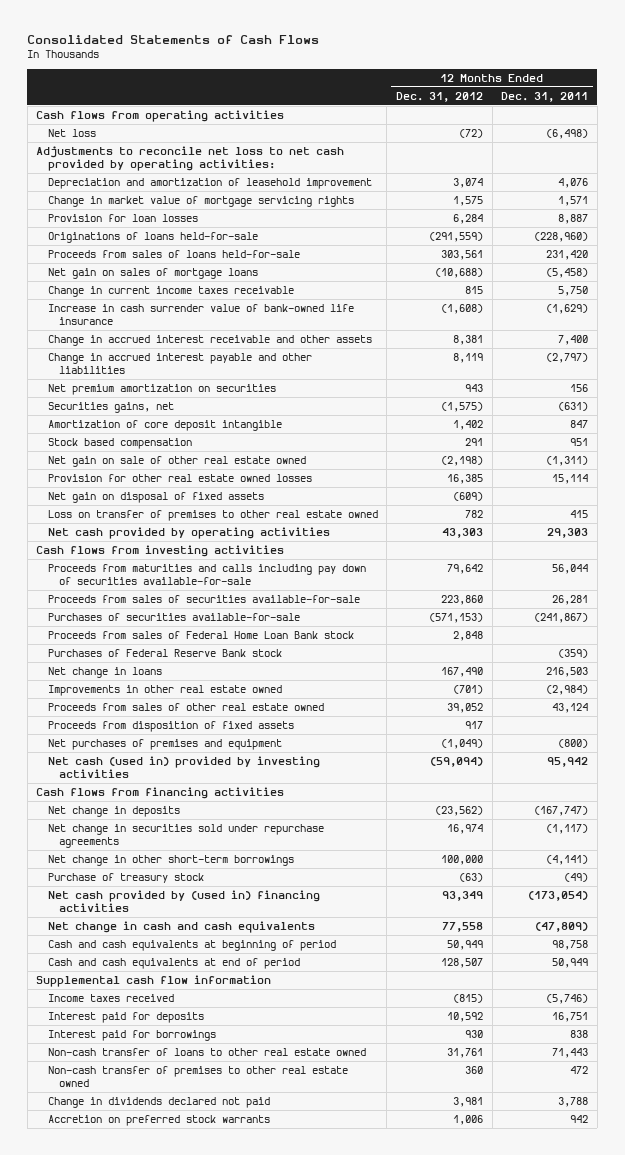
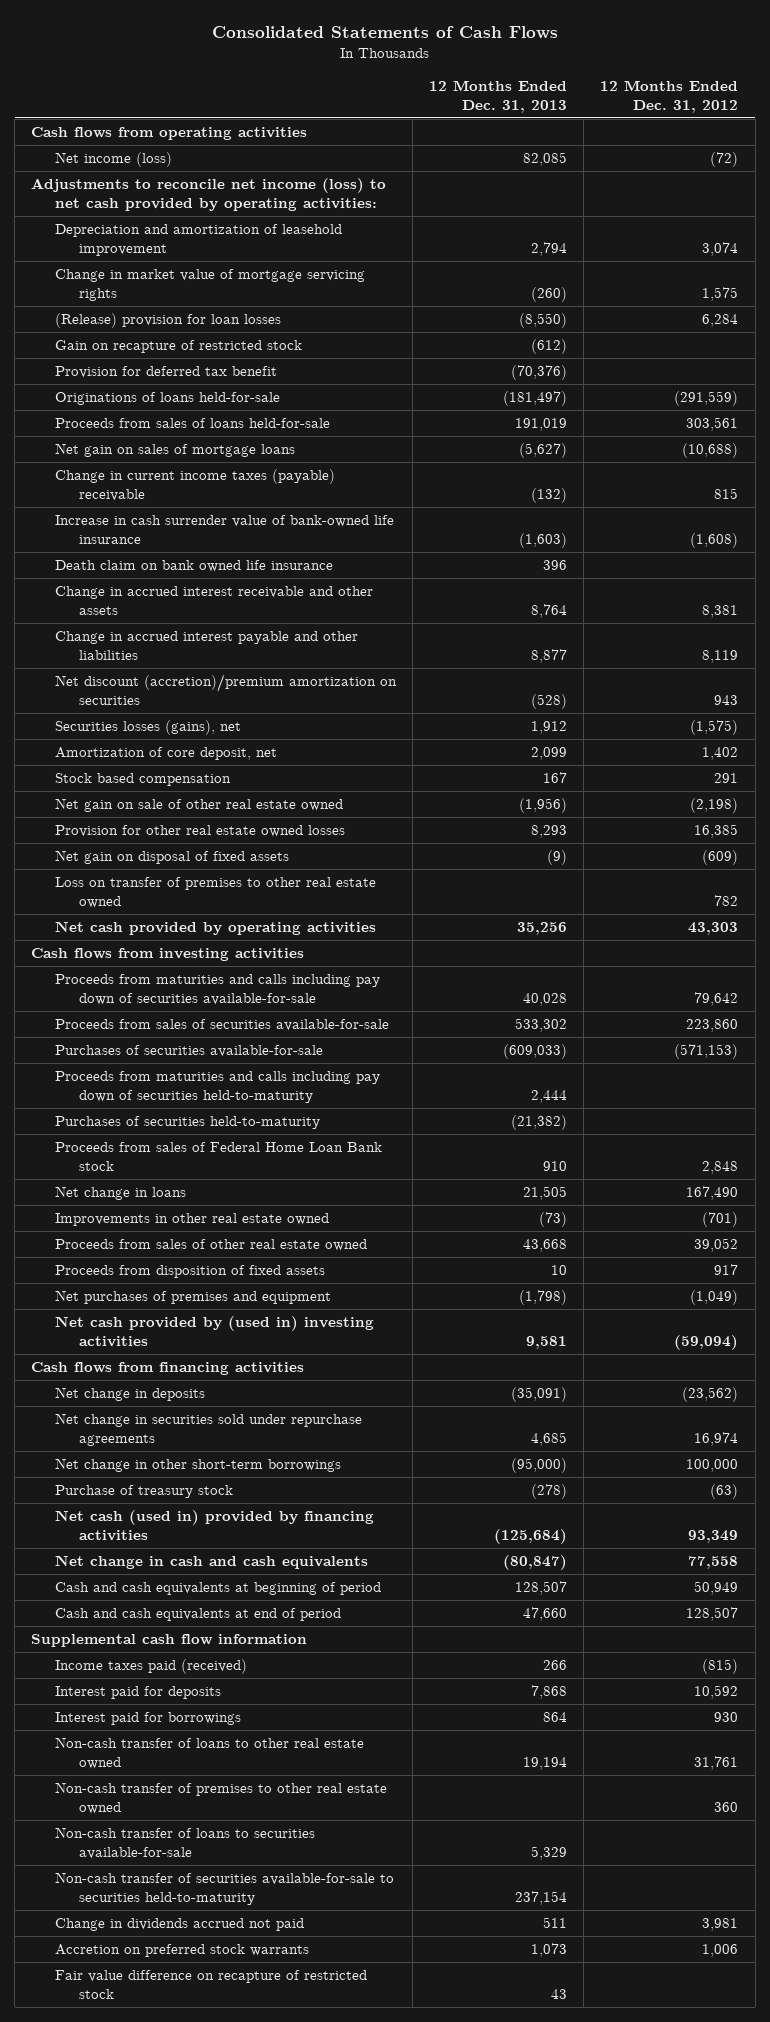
- | 12 Months Ended Dec. 31, 2012 | 12 Months Ended Dec. 31, 2011
+ | 12 Months Ended Dec. 31, 2013 | 12 Months Ended Dec. 31, 2012
- Net loss | (72) | (6,498)
- Adjustments to reconcile net loss to net cash provided by operating activities:
+ Net income (loss) | 82,085 | (72)
+ Adjustments to reconcile net income (loss) to net cash provided by operating activities:
- Provision for loan losses | 6,284 | 8,887
+ (Release) provision for loan losses | (8,550) | 6,284
+ Gain on recapture of restricted stock | (612) |
+ Provision for deferred tax benefit | (70,376) |
- Change in current income taxes receivable | 815 | 5,750
+ Change in current income taxes (payable) receivable | (132) | 815
+ Death claim on bank owned life insurance | 396 |
- Net premium amortization on securities | 943 | 156
- Securities gains, net | (1,575) | (631)
- Amortization of core deposit intangible | 1,402 | 847
+ Net discount (accretion)/premium amortization on securities | (528) | 943
+ Securities losses (gains), net | 1,912 | (1,575)
+ Amortization of core deposit, net | 2,099 | 1,402
+ Proceeds from maturities and calls including pay down of securities held-to-maturity | 2,444 |
+ Purchases of securities held-to-maturity | (21,382) |
- Purchases of Federal Reserve Bank stock | | (359)
- Net cash (used in) provided by investing activities | (59,094) | 95,942
+ Net cash provided by (used in) investing activities | 9,581 | (59,094)
- Net cash provided by (used in) financing activities | 93,349 | (173,054)
+ Net cash (used in) provided by financing activities | (125,684) | 93,349
- Income taxes received | (815) | (5,746)
+ Income taxes paid (received) | 266 | (815)
- Change in dividends declared not paid | 3,981 | 3,788
+ Non-cash transfer of loans to securities available-for-sale | 5,329 |
+ Non-cash transfer of securities available-for-sale to securities held-to-maturity | 237,154 |
+ Change in dividends accrued not paid | 511 | 3,981
+ Fair value difference on recapture of restricted stock | 43 |

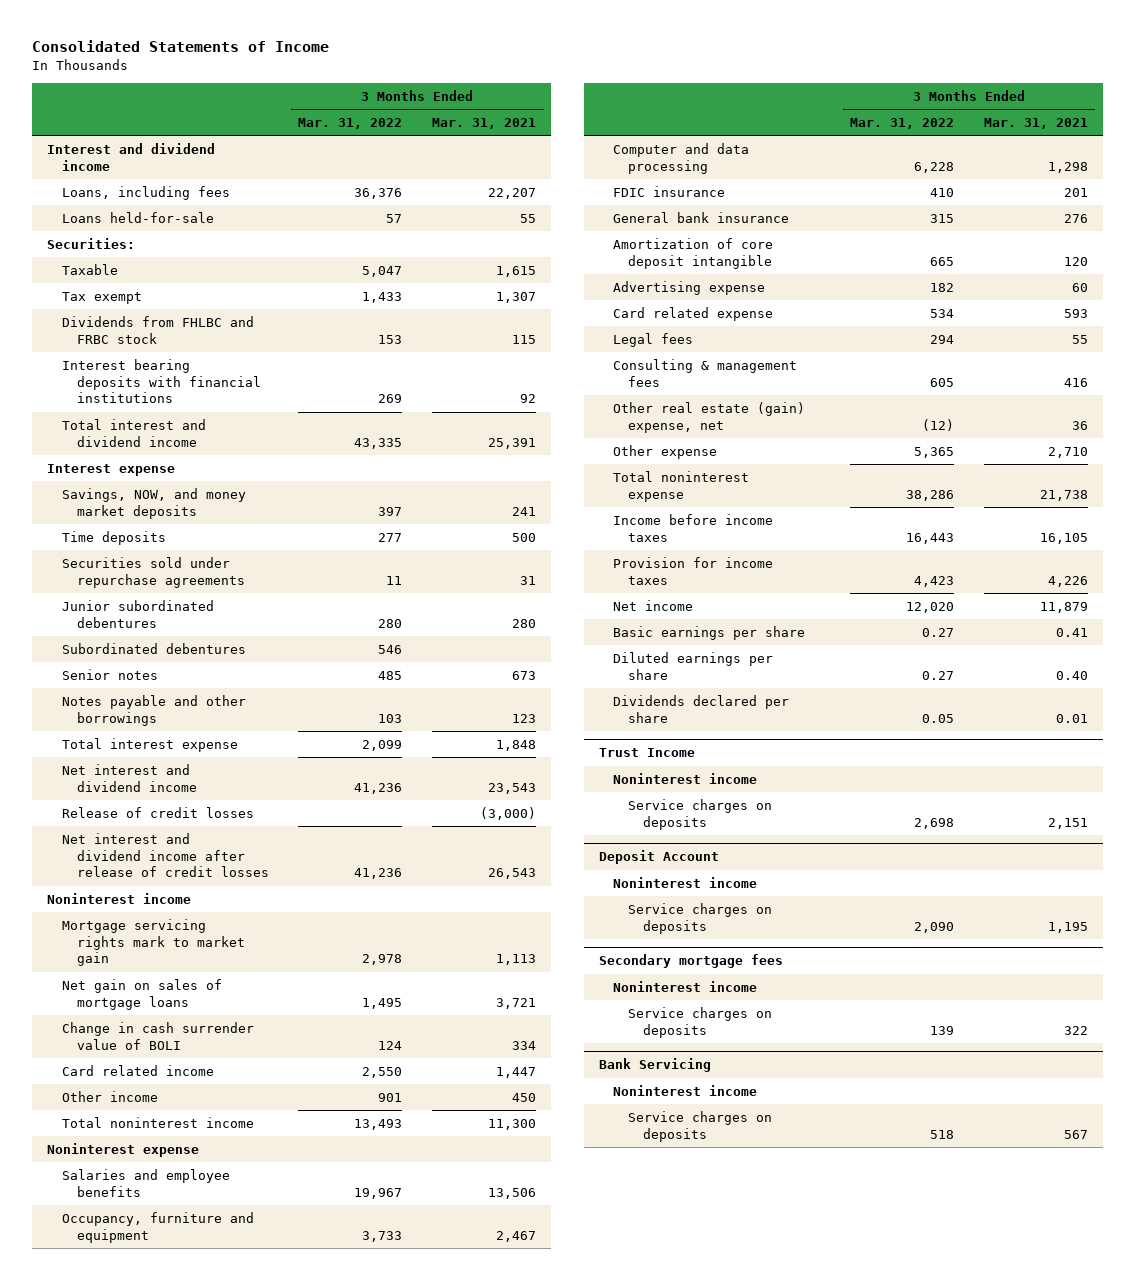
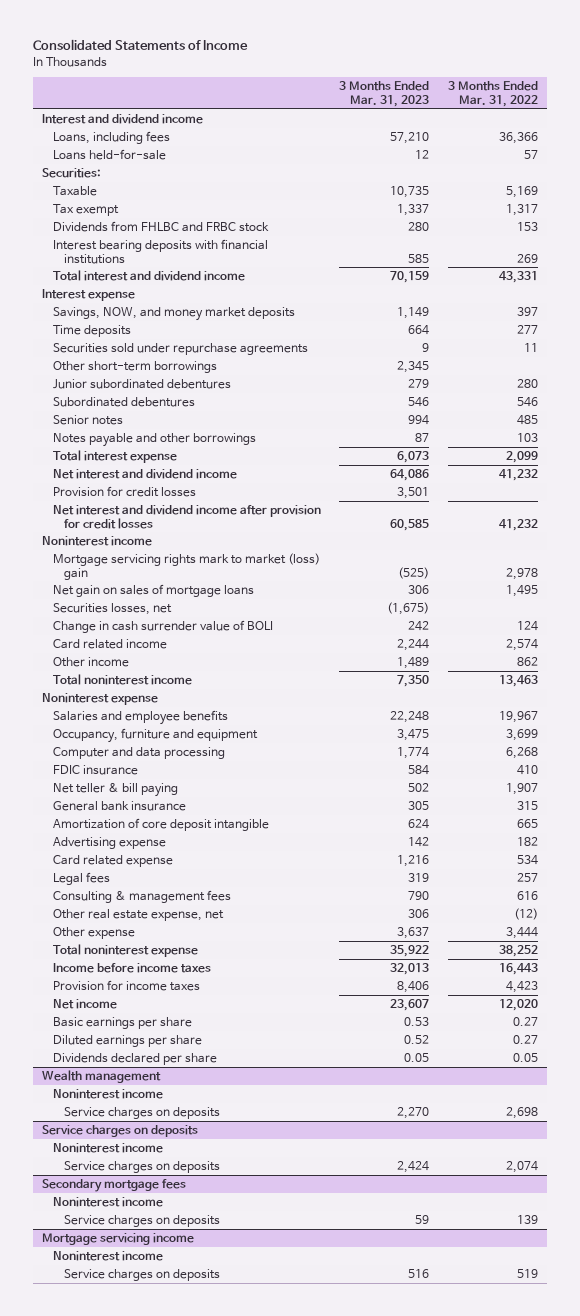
- | 3 Months Ended Mar. 31, 2022 | 3 Months Ended Mar. 31, 2021
+ | 3 Months Ended Mar. 31, 2023 | 3 Months Ended Mar. 31, 2022
- Loans, including fees | 36,376 | 22,207
+ Loans, including fees | 57,210 | 36,366
- Taxable | 5,047 | 1,615
- Tax exempt | 1,433 | 1,307
+ Taxable | 10,735 | 5,169
+ Tax exempt | 1,337 | 1,317
- Total interest and dividend income | 43,335 | 25,391
+ Total interest and dividend income | 70,159 | 43,331
+ Other short-term borrowings | 2,345 |
- Net interest and dividend income | 41,236 | 23,543
- Release of credit losses | | (3,000)
- Net interest and dividend income after release of credit losses | 41,236 | 26,543
+ Net interest and dividend income | 64,086 | 41,232
+ Provision for credit losses | 3,501 |
+ Net interest and dividend income after provision for credit losses | 60,585 | 41,232
- Mortgage servicing rights mark to market gain | 2,978 | 1,113
+ Mortgage servicing rights mark to market (loss) gain | (525) | 2,978
+ Securities losses, net | (1,675) |
- Card related income | 2,550 | 1,447
- Other income | 901 | 450
- Total noninterest income | 13,493 | 11,300
+ Card related income | 2,244 | 2,574
+ Other income | 1,489 | 862
+ Total noninterest income | 7,350 | 13,463
- Occupancy, furniture and equipment | 3,733 | 2,467
- Computer and data processing | 6,228 | 1,298
+ Occupancy, furniture and equipment | 3,475 | 3,699
+ Computer and data processing | 1,774 | 6,268
+ Net teller & bill paying | 502 | 1,907
- Legal fees | 294 | 55
- Consulting & management fees | 605 | 416
- Other real estate (gain) expense, net | (12) | 36
- Other expense | 5,365 | 2,710
- Total noninterest expense | 38,286 | 21,738
+ Legal fees | 319 | 257
+ Consulting & management fees | 790 | 616
+ Other real estate expense, net | 306 | (12)
+ Other expense | 3,637 | 3,444
+ Total noninterest expense | 35,922 | 38,252
- Trust Income
+ Wealth management
- Deposit Account
+ Service charges on deposits
- Service charges on deposits | 2,090 | 1,195
+ Service charges on deposits | 2,424 | 2,074
- Bank Servicing
+ Mortgage servicing income
- Service charges on deposits | 518 | 567
+ Service charges on deposits | 516 | 519

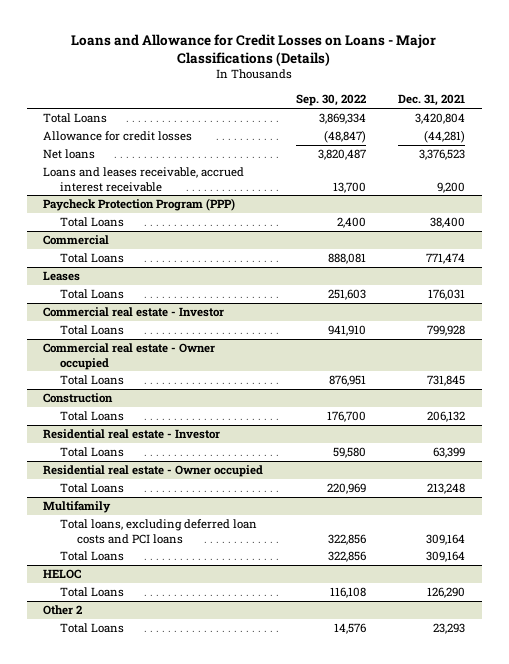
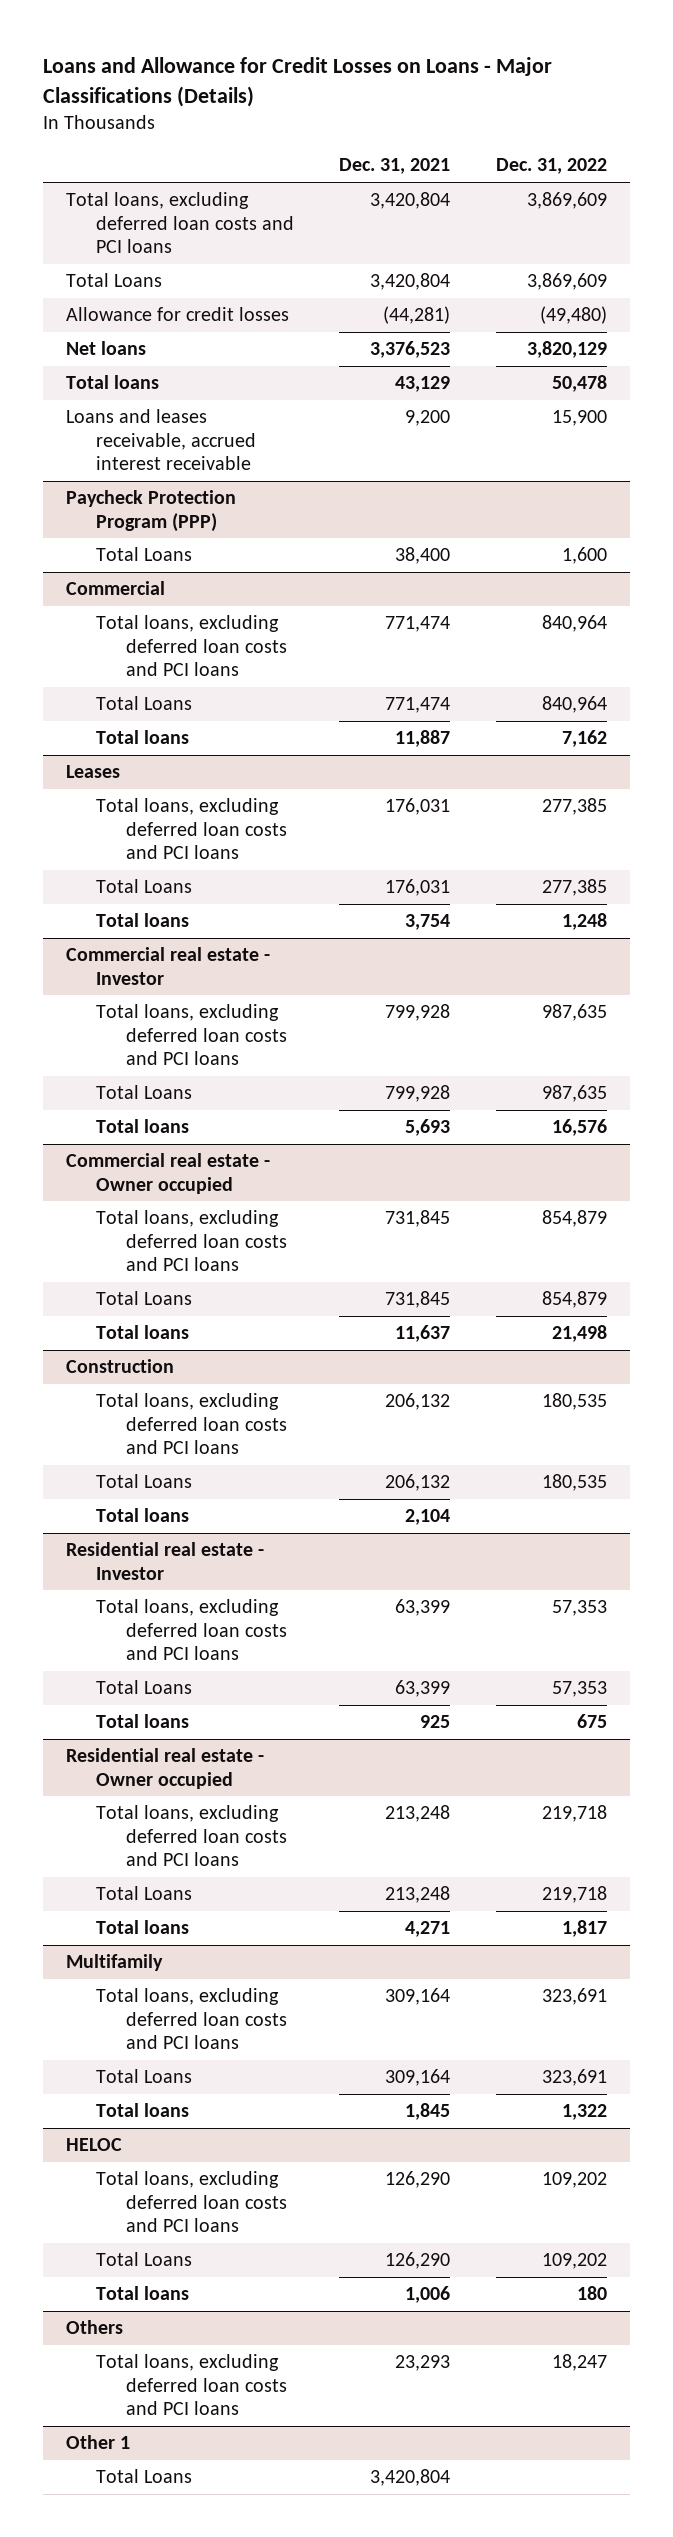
- | Sep. 30, 2022 | Dec. 31, 2021
+ | Dec. 31, 2021 | Dec. 31, 2022
+ Total loans, excluding deferred loan costs and PCI loans | 3,420,804 | 3,869,609
+ Total loans | 43,129 | 50,478
@ Commercial
+ Total loans, excluding deferred loan costs and PCI loans | 771,474 | 840,964
+ Total loans | 11,887 | 7,162
@ Leases
+ Total loans, excluding deferred loan costs and PCI loans | 176,031 | 277,385
+ Total loans | 3,754 | 1,248
@ Commercial real estate - Investor
+ Total loans, excluding deferred loan costs and PCI loans | 799,928 | 987,635
+ Total loans | 5,693 | 16,576
@ Commercial real estate - Owner occupied
+ Total loans, excluding deferred loan costs and PCI loans | 731,845 | 854,879
+ Total loans | 11,637 | 21,498
@ Construction
+ Total loans, excluding deferred loan costs and PCI loans | 206,132 | 180,535
+ Total loans | 2,104 |
@ Residential real estate - Investor
+ Total loans, excluding deferred loan costs and PCI loans | 63,399 | 57,353
+ Total loans | 925 | 675
@ Residential real estate - Owner occupied
+ Total loans, excluding deferred loan costs and PCI loans | 213,248 | 219,718
+ Total loans | 4,271 | 1,817
@ Multifamily
+ Total loans | 1,845 | 1,322
@ HELOC
+ Total loans, excluding deferred loan costs and PCI loans | 126,290 | 109,202
- Other 2
- Total Loans | 14,576 | 23,293
@ HELOC
+ Total loans | 1,006 | 180
+ Others
+ Total loans, excluding deferred loan costs and PCI loans | 23,293 | 18,247
+ Other 1
+ Total Loans | 3,420,804 |

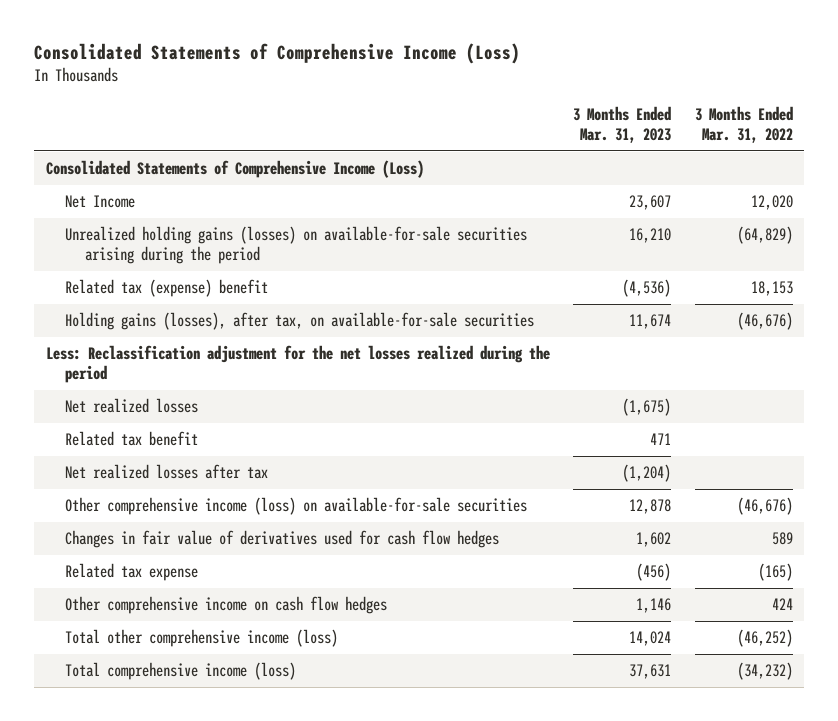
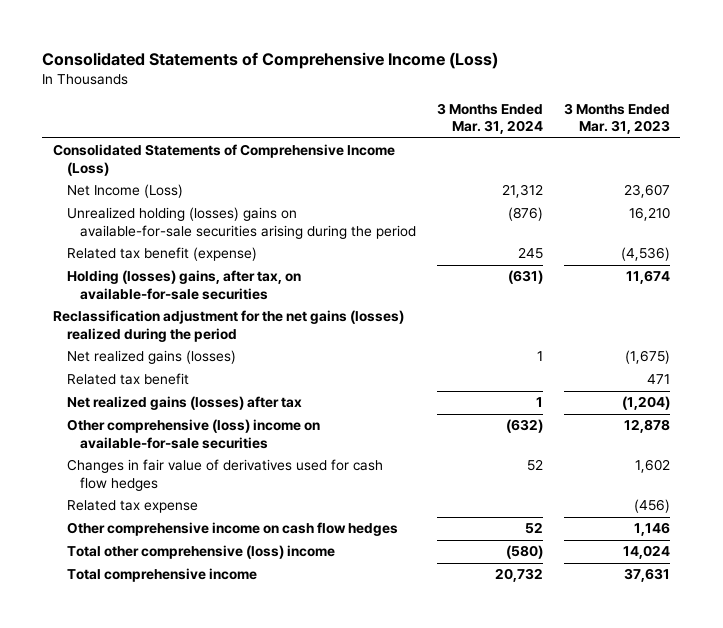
- | 3 Months Ended Mar. 31, 2023 | 3 Months Ended Mar. 31, 2022
+ | 3 Months Ended Mar. 31, 2024 | 3 Months Ended Mar. 31, 2023
- Net Income | 23,607 | 12,020
- Unrealized holding gains (losses) on available-for-sale securities arising during the period | 16,210 | (64,829)
- Related tax (expense) benefit | (4,536) | 18,153
- Holding gains (losses), after tax, on available-for-sale securities | 11,674 | (46,676)
- Less: Reclassification adjustment for the net losses realized during the period
- Net realized losses | (1,675) |
+ Net Income (Loss) | 21,312 | 23,607
+ Unrealized holding (losses) gains on available-for-sale securities arising during the period | (876) | 16,210
+ Related tax benefit (expense) | 245 | (4,536)
+ Holding (losses) gains, after tax, on available-for-sale securities | (631) | 11,674
+ Reclassification adjustment for the net gains (losses) realized during the period
+ Net realized gains (losses) | 1 | (1,675)
- Net realized losses after tax | (1,204) |
- Other comprehensive income (loss) on available-for-sale securities | 12,878 | (46,676)
+ Net realized gains (losses) after tax | 1 | (1,204)
+ Other comprehensive (loss) income on available-for-sale securities | (632) | 12,878
- Total other comprehensive income (loss) | 14,024 | (46,252)
- Total comprehensive income (loss) | 37,631 | (34,232)
+ Total other comprehensive (loss) income | (580) | 14,024
+ Total comprehensive income | 20,732 | 37,631

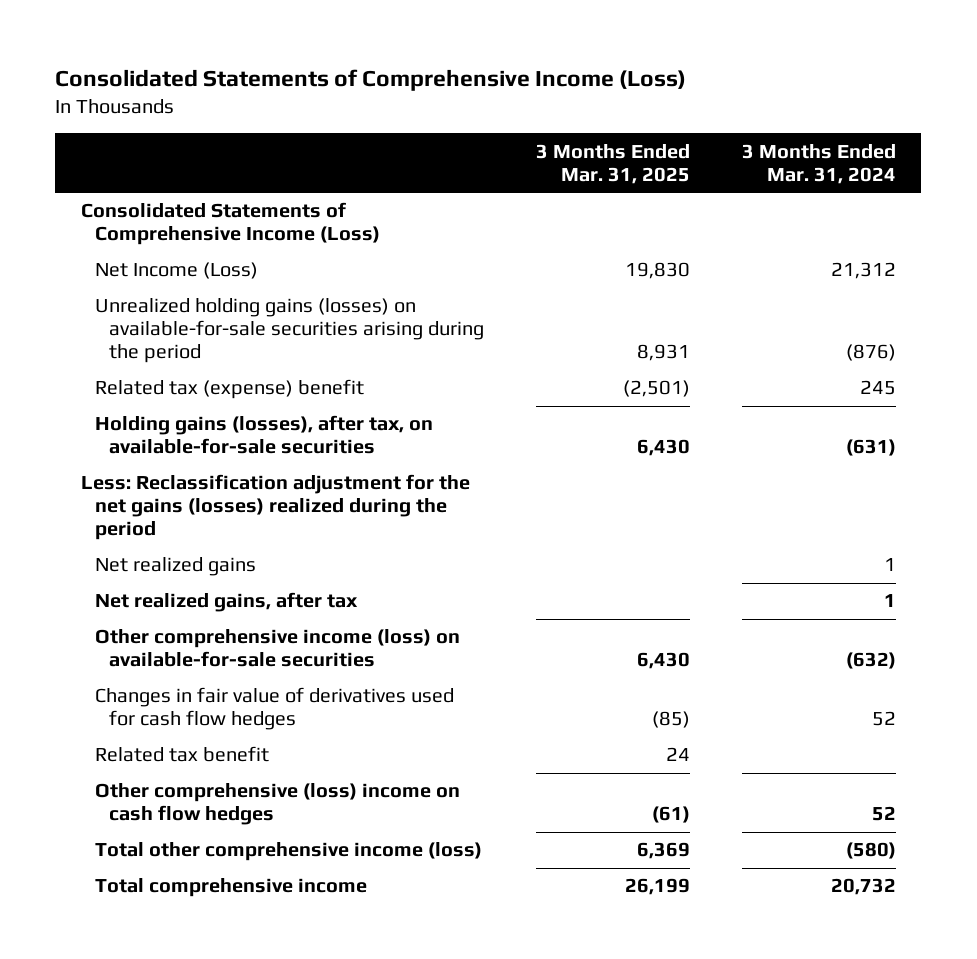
- | 3 Months Ended Mar. 31, 2024 | 3 Months Ended Mar. 31, 2023
+ | 3 Months Ended Mar. 31, 2025 | 3 Months Ended Mar. 31, 2024
- Unrealized holding (losses) gains on available-for-sale securities arising during the period | (876) | 16,210
- Related tax benefit (expense) | 245 | (4,536)
- Holding (losses) gains, after tax, on available-for-sale securities | (631) | 11,674
- Reclassification adjustment for the net gains (losses) realized during the period
- Net realized gains (losses) | 1 | (1,675)
- Net realized gains (losses) after tax | 1 | (1,204)
- Other comprehensive (loss) income on available-for-sale securities | (632) | 12,878
+ Unrealized holding gains (losses) on available-for-sale securities arising during the period | 8,931 | (876)
+ Related tax (expense) benefit | (2,501) | 245
+ Holding gains (losses), after tax, on available-for-sale securities | 6,430 | (631)
+ Less: Reclassification adjustment for the net gains (losses) realized during the period
+ Net realized gains | | 1
+ Net realized gains, after tax | | 1
+ Other comprehensive income (loss) on available-for-sale securities | 6,430 | (632)
- Related tax expense | | (456)
- Other comprehensive income on cash flow hedges | 52 | 1,146
- Total other comprehensive (loss) income | (580) | 14,024
moved down: Related tax benefit | 24 |
+ Other comprehensive (loss) income on cash flow hedges | (61) | 52
+ Total other comprehensive income (loss) | 6,369 | (580)

